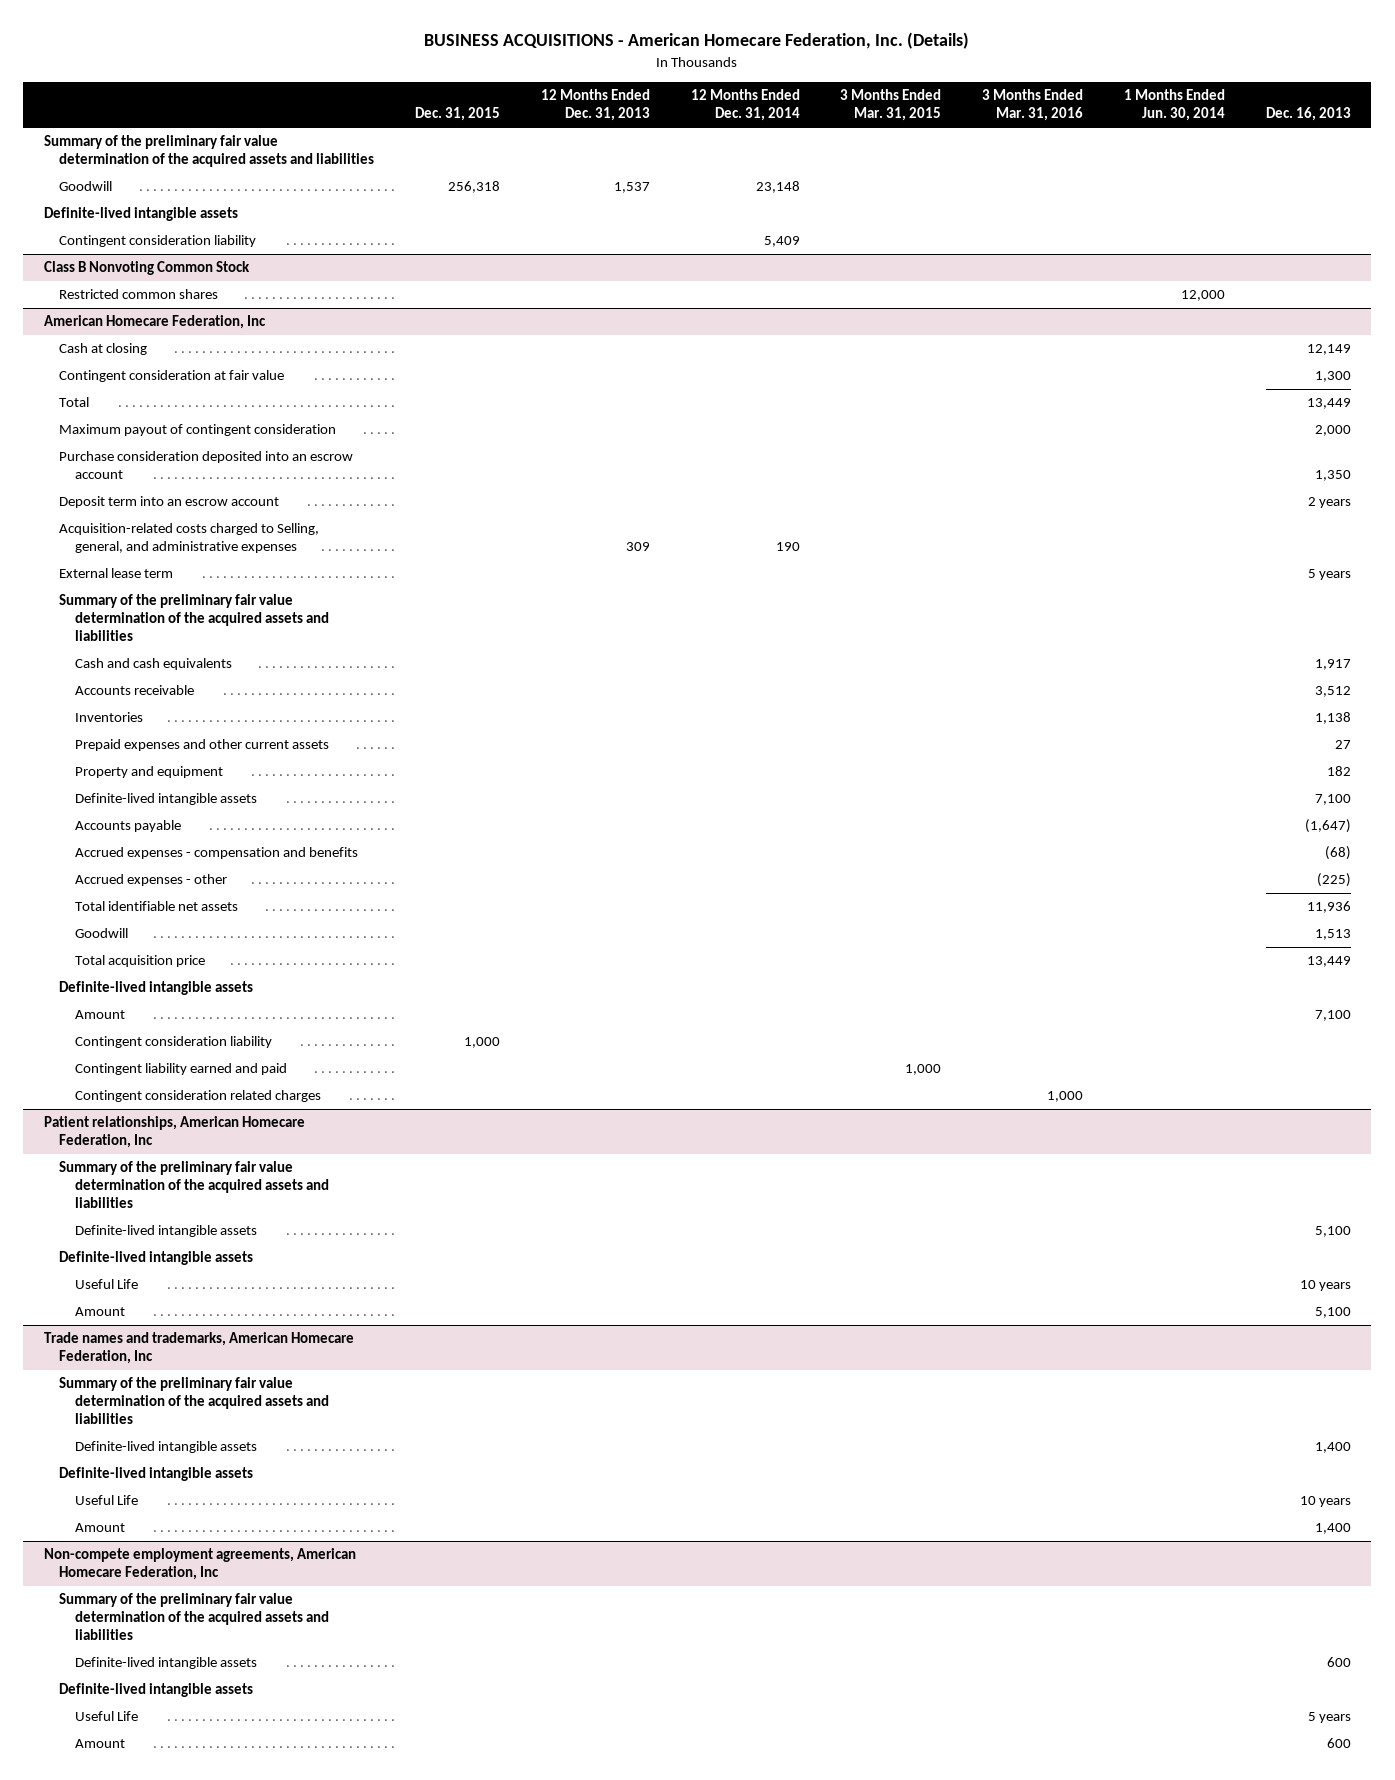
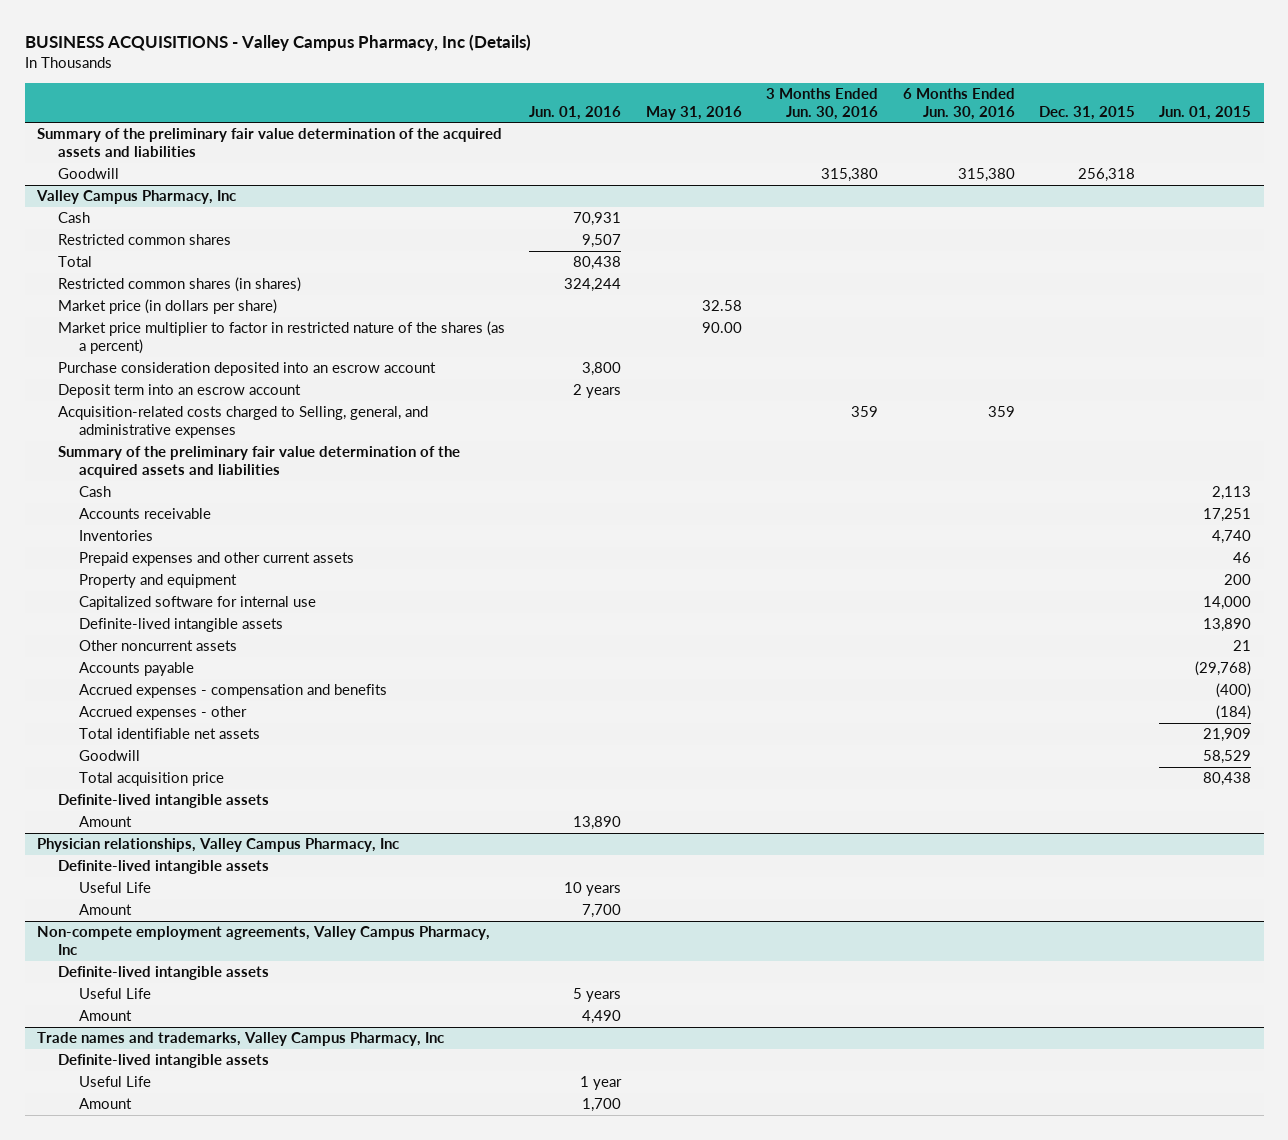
- BUSINESS ACQUISITIONS - American Homecare Federation, Inc. (Details)
+ BUSINESS ACQUISITIONS - Valley Campus Pharmacy, Inc (Details)
- | Dec. 31, 2015 | 12 Months Ended Dec. 31, 2013 | 12 Months Ended Dec. 31, 2014 | 3 Months Ended Mar. 31, 2015 | 3 Months Ended Mar. 31, 2016 | 1 Months Ended Jun. 30, 2014 | Dec. 16, 2013
+ | Jun. 01, 2016 | May 31, 2016 | 3 Months Ended Jun. 30, 2016 | 6 Months Ended Jun. 30, 2016 | Dec. 31, 2015 | Jun. 01, 2015
- Definite-lived intangible assets
- Contingent consideration liability | | | 5,409 | | | |
- Class B Nonvoting Common Stock
- Restricted common shares | | | | | | 12,000 |
- American Homecare Federation, Inc
- Cash at closing | | | | | | | 12,149
- Contingent consideration at fair value | | | | | | | 1,300
- Total | | | | | | | 13,449
- Maximum payout of contingent consideration | | | | | | | 2,000
- Purchase consideration deposited into an escrow account | | | | | | | 1,350
- Deposit term into an escrow account | | | | | | | 2 years
- Acquisition-related costs charged to Selling, general, and administrative expenses | | 309 | 190 | | | |
- External lease term | | | | | | | 5 years
- Summary of the preliminary fair value determination of the acquired assets and liabilities
- Cash and cash equivalents | | | | | | | 1,917
- Accounts receivable | | | | | | | 3,512
- Inventories | | | | | | | 1,138
- Prepaid expenses and other current assets | | | | | | | 27
- Property and equipment | | | | | | | 182
- Definite-lived intangible assets | | | | | | | 7,100
- Accounts payable | | | | | | | (1,647)
- Accrued expenses - compensation and benefits | | | | | | | (68)
- Accrued expenses - other | | | | | | | (225)
- Total identifiable net assets | | | | | | | 11,936
- Goodwill | | | | | | | 1,513
- Total acquisition price | | | | | | | 13,449
- Definite-lived intangible assets
- Amount | | | | | | | 7,100
- Contingent consideration liability | 1,000 | | | | | |
- Contingent liability earned and paid | | | | 1,000 | | |
- Contingent consideration related charges | | | | | 1,000 | |
- Patient relationships, American Homecare Federation, Inc
- Summary of the preliminary fair value determination of the acquired assets and liabilities
- Definite-lived intangible assets | | | | | | | 5,100
- Definite-lived intangible assets
- Useful Life | | | | | | | 10 years
- Amount | | | | | | | 5,100
- Trade names and trademarks, American Homecare Federation, Inc
- Summary of the preliminary fair value determination of the acquired assets and liabilities
- Definite-lived intangible assets | | | | | | | 1,400
- Definite-lived intangible assets
- Useful Life | | | | | | | 10 years
- Amount | | | | | | | 1,400
- Non-compete employment agreements, American Homecare Federation, Inc
- Summary of the preliminary fair value determination of the acquired assets and liabilities
- Definite-lived intangible assets | | | | | | | 600
- Definite-lived intangible assets
- Useful Life | | | | | | | 5 years
- Amount | | | | | | | 600
+ Valley Campus Pharmacy, Inc
+ Cash | 70,931 | | | | |
+ Restricted common shares | 9,507 | | | | |
+ Total | 80,438 | | | | |
+ Restricted common shares (in shares) | 324,244 | | | | |
+ Market price (in dollars per share) | | 32.58 | | | |
+ Market price multiplier to factor in restricted nature of the shares (as a percent) | | 90.00 | | | |
+ Purchase consideration deposited into an escrow account | 3,800 | | | | |
+ Deposit term into an escrow account | 2 years | | | | |
+ Acquisition-related costs charged to Selling, general, and administrative expenses | | | 359 | 359 | |
+ Summary of the preliminary fair value determination of the acquired assets and liabilities
+ Cash | | | | | | 2,113
+ Accounts receivable | | | | | | 17,251
+ Inventories | | | | | | 4,740
+ Prepaid expenses and other current assets | | | | | | 46
+ Property and equipment | | | | | | 200
+ Capitalized software for internal use | | | | | | 14,000
+ Definite-lived intangible assets | | | | | | 13,890
+ Other noncurrent assets | | | | | | 21
+ Accounts payable | | | | | | (29,768)
+ Accrued expenses - compensation and benefits | | | | | | (400)
+ Accrued expenses - other | | | | | | (184)
+ Total identifiable net assets | | | | | | 21,909
+ Goodwill | | | | | | 58,529
+ Total acquisition price | | | | | | 80,438
+ Definite-lived intangible assets
+ Amount | 13,890 | | | | |
+ Physician relationships, Valley Campus Pharmacy, Inc
+ Definite-lived intangible assets
+ Useful Life | 10 years | | | | |
+ Amount | 7,700 | | | | |
+ Non-compete employment agreements, Valley Campus Pharmacy, Inc
+ Definite-lived intangible assets
+ Useful Life | 5 years | | | | |
+ Amount | 4,490 | | | | |
+ Trade names and trademarks, Valley Campus Pharmacy, Inc
+ Definite-lived intangible assets
+ Useful Life | 1 year | | | | |
+ Amount | 1,700 | | | | |

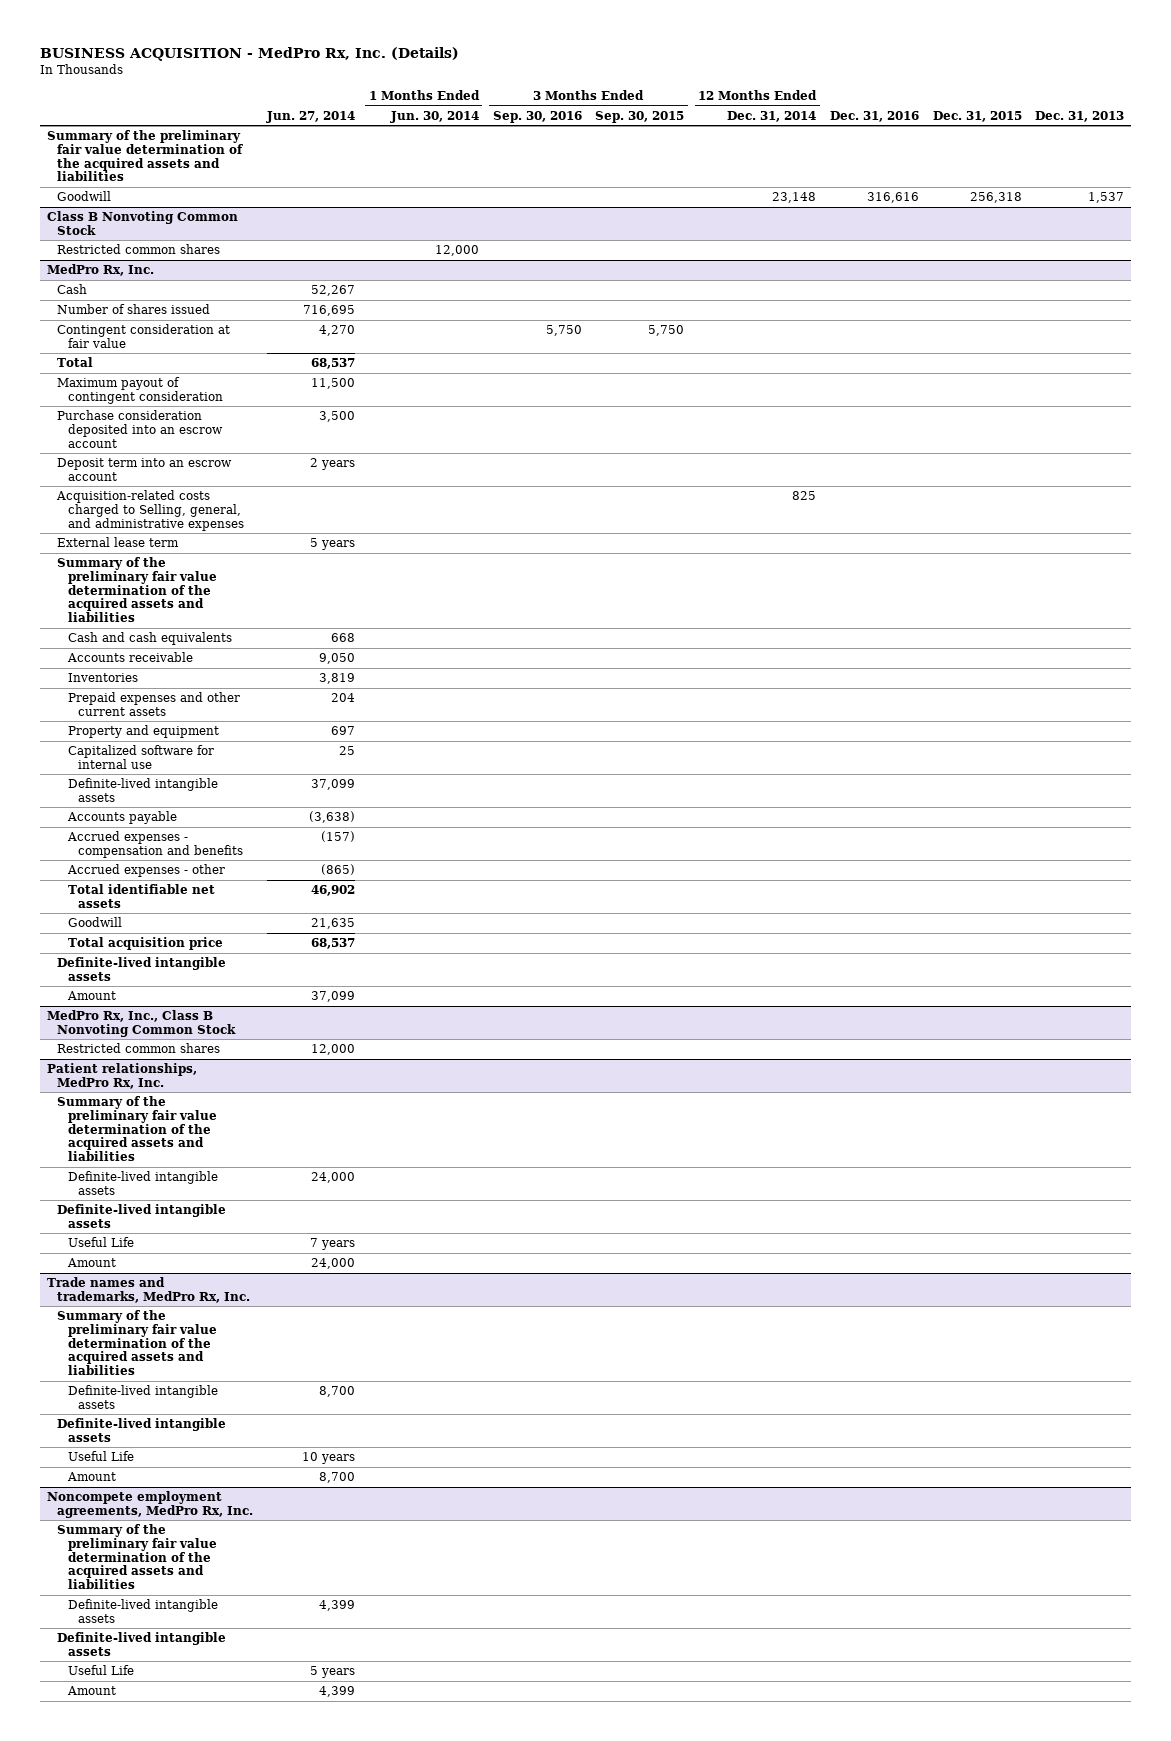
- BUSINESS ACQUISITIONS - Valley Campus Pharmacy, Inc (Details)
+ BUSINESS ACQUISITION - MedPro Rx, Inc. (Details)
- | Jun. 01, 2016 | May 31, 2016 | 3 Months Ended Jun. 30, 2016 | 6 Months Ended Jun. 30, 2016 | Dec. 31, 2015 | Jun. 01, 2015
+ | Jun. 27, 2014 | 1 Months Ended Jun. 30, 2014 | 3 Months Ended Sep. 30, 2016 | 3 Months Ended Sep. 30, 2015 | 12 Months Ended Dec. 31, 2014 | Dec. 31, 2016 | Dec. 31, 2015 | Dec. 31, 2013
- Valley Campus Pharmacy, Inc
- Cash | 70,931 | | | | |
- Restricted common shares | 9,507 | | | | |
- Total | 80,438 | | | | |
- Restricted common shares (in shares) | 324,244 | | | | |
- Market price (in dollars per share) | | 32.58 | | | |
- Market price multiplier to factor in restricted nature of the shares (as a percent) | | 90.00 | | | |
- Purchase consideration deposited into an escrow account | 3,800 | | | | |
- Deposit term into an escrow account | 2 years | | | | |
- Acquisition-related costs charged to Selling, general, and administrative expenses | | | 359 | 359 | |
- Summary of the preliminary fair value determination of the acquired assets and liabilities
- Cash | | | | | | 2,113
- Accounts receivable | | | | | | 17,251
- Inventories | | | | | | 4,740
- Prepaid expenses and other current assets | | | | | | 46
- Property and equipment | | | | | | 200
- Capitalized software for internal use | | | | | | 14,000
- Definite-lived intangible assets | | | | | | 13,890
- Other noncurrent assets | | | | | | 21
- Accounts payable | | | | | | (29,768)
- Accrued expenses - compensation and benefits | | | | | | (400)
- Accrued expenses - other | | | | | | (184)
- Total identifiable net assets | | | | | | 21,909
- Goodwill | | | | | | 58,529
- Total acquisition price | | | | | | 80,438
- Definite-lived intangible assets
- Amount | 13,890 | | | | |
- Physician relationships, Valley Campus Pharmacy, Inc
- Definite-lived intangible assets
- Useful Life | 10 years | | | | |
- Amount | 7,700 | | | | |
- Non-compete employment agreements, Valley Campus Pharmacy, Inc
- Definite-lived intangible assets
- Useful Life | 5 years | | | | |
- Amount | 4,490 | | | | |
- Trade names and trademarks, Valley Campus Pharmacy, Inc
+ Class B Nonvoting Common Stock
+ Restricted common shares | | 12,000 | | | | | |
+ MedPro Rx, Inc.
+ Cash | 52,267 | | | | | | |
+ Number of shares issued | 716,695 | | | | | | |
+ Contingent consideration at fair value | 4,270 | | 5,750 | 5,750 | | | |
+ Total | 68,537 | | | | | | |
+ Maximum payout of contingent consideration | 11,500 | | | | | | |
+ Purchase consideration deposited into an escrow account | 3,500 | | | | | | |
+ Deposit term into an escrow account | 2 years | | | | | | |
+ Acquisition-related costs charged to Selling, general, and administrative expenses | | | | | 825 | | |
+ External lease term | 5 years | | | | | | |
+ Summary of the preliminary fair value determination of the acquired assets and liabilities
+ Cash and cash equivalents | 668 | | | | | | |
+ Accounts receivable | 9,050 | | | | | | |
+ Inventories | 3,819 | | | | | | |
+ Prepaid expenses and other current assets | 204 | | | | | | |
+ Property and equipment | 697 | | | | | | |
+ Capitalized software for internal use | 25 | | | | | | |
+ Definite-lived intangible assets | 37,099 | | | | | | |
+ Accounts payable | (3,638) | | | | | | |
+ Accrued expenses - compensation and benefits | (157) | | | | | | |
+ Accrued expenses - other | (865) | | | | | | |
+ Total identifiable net assets | 46,902 | | | | | | |
+ Goodwill | 21,635 | | | | | | |
+ Total acquisition price | 68,537 | | | | | | |
+ Definite-lived intangible assets
+ Amount | 37,099 | | | | | | |
+ MedPro Rx, Inc., Class B Nonvoting Common Stock
+ Restricted common shares | 12,000 | | | | | | |
+ Patient relationships, MedPro Rx, Inc.
+ Summary of the preliminary fair value determination of the acquired assets and liabilities
+ Definite-lived intangible assets | 24,000 | | | | | | |
+ Definite-lived intangible assets
+ Useful Life | 7 years | | | | | | |
+ Amount | 24,000 | | | | | | |
+ Trade names and trademarks, MedPro Rx, Inc.
+ Summary of the preliminary fair value determination of the acquired assets and liabilities
+ Definite-lived intangible assets
+ Noncompete employment agreements, MedPro Rx, Inc.
+ Summary of the preliminary fair value determination of the acquired assets and liabilities
+ Definite-lived intangible assets | 4,399 | | | | | | |
+ Definite-lived intangible assets
+ Useful Life | 5 years | | | | | | |
+ Amount | 4,399 | | | | | | |

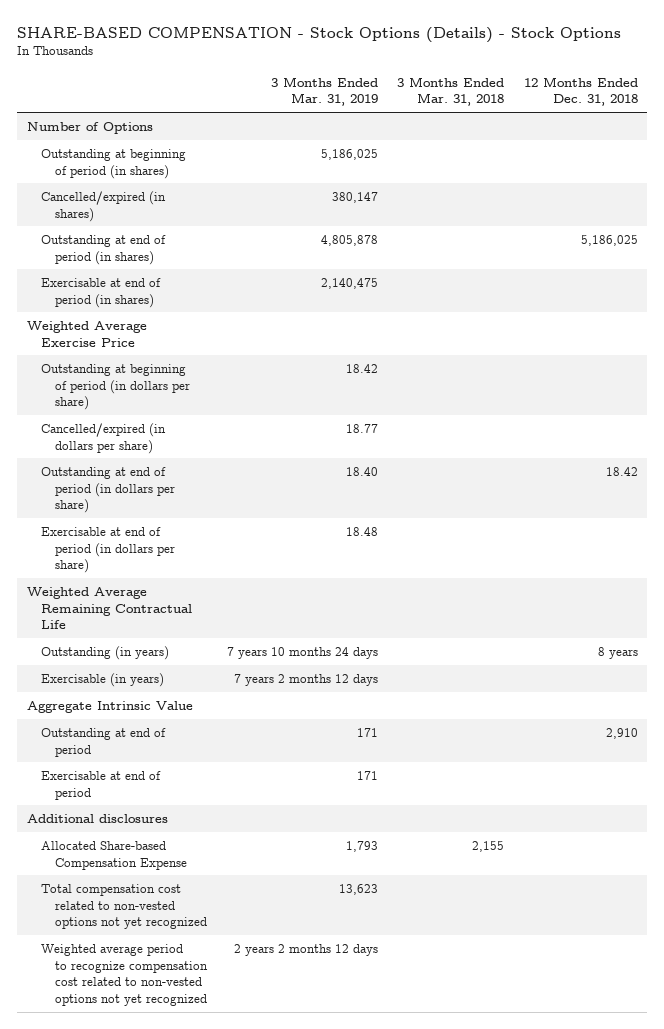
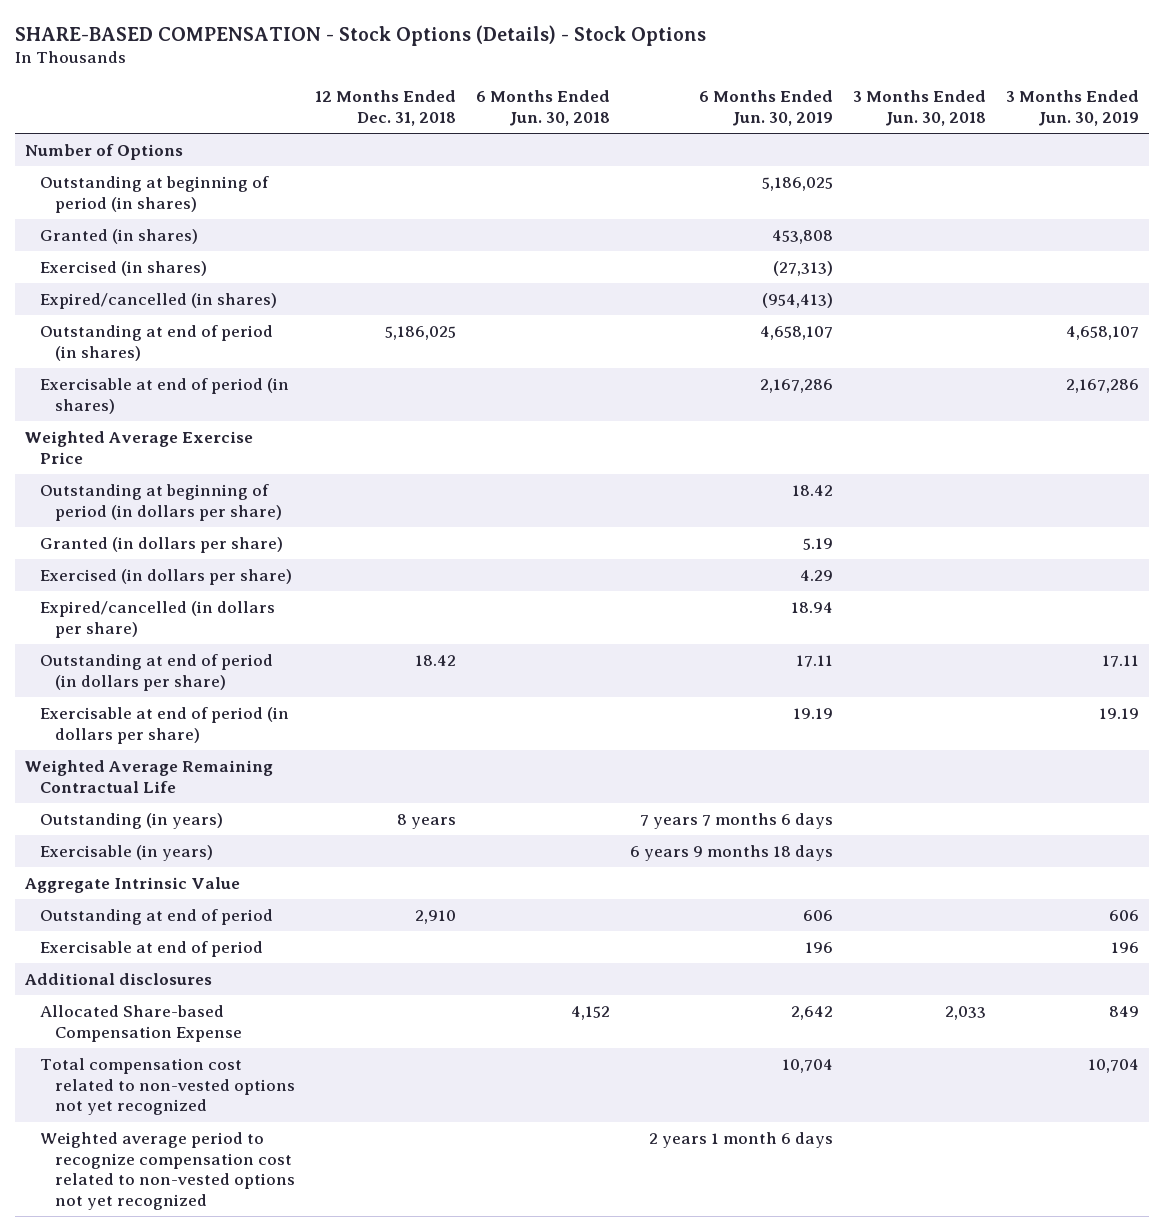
- | 3 Months Ended Mar. 31, 2019 | 3 Months Ended Mar. 31, 2018 | 12 Months Ended Dec. 31, 2018
+ | 12 Months Ended Dec. 31, 2018 | 6 Months Ended Jun. 30, 2018 | 6 Months Ended Jun. 30, 2019 | 3 Months Ended Jun. 30, 2018 | 3 Months Ended Jun. 30, 2019
- Cancelled/expired (in shares) | 380,147 | |
+ Granted (in shares) | | | 453,808 | |
+ Exercised (in shares) | | | (27,313) | |
+ Expired/cancelled (in shares) | | | (954,413) | |
- Cancelled/expired (in dollars per share) | 18.77 | |
+ Granted (in dollars per share) | | | 5.19 | |
+ Exercised (in dollars per share) | | | 4.29 | |
+ Expired/cancelled (in dollars per share) | | | 18.94 | |

